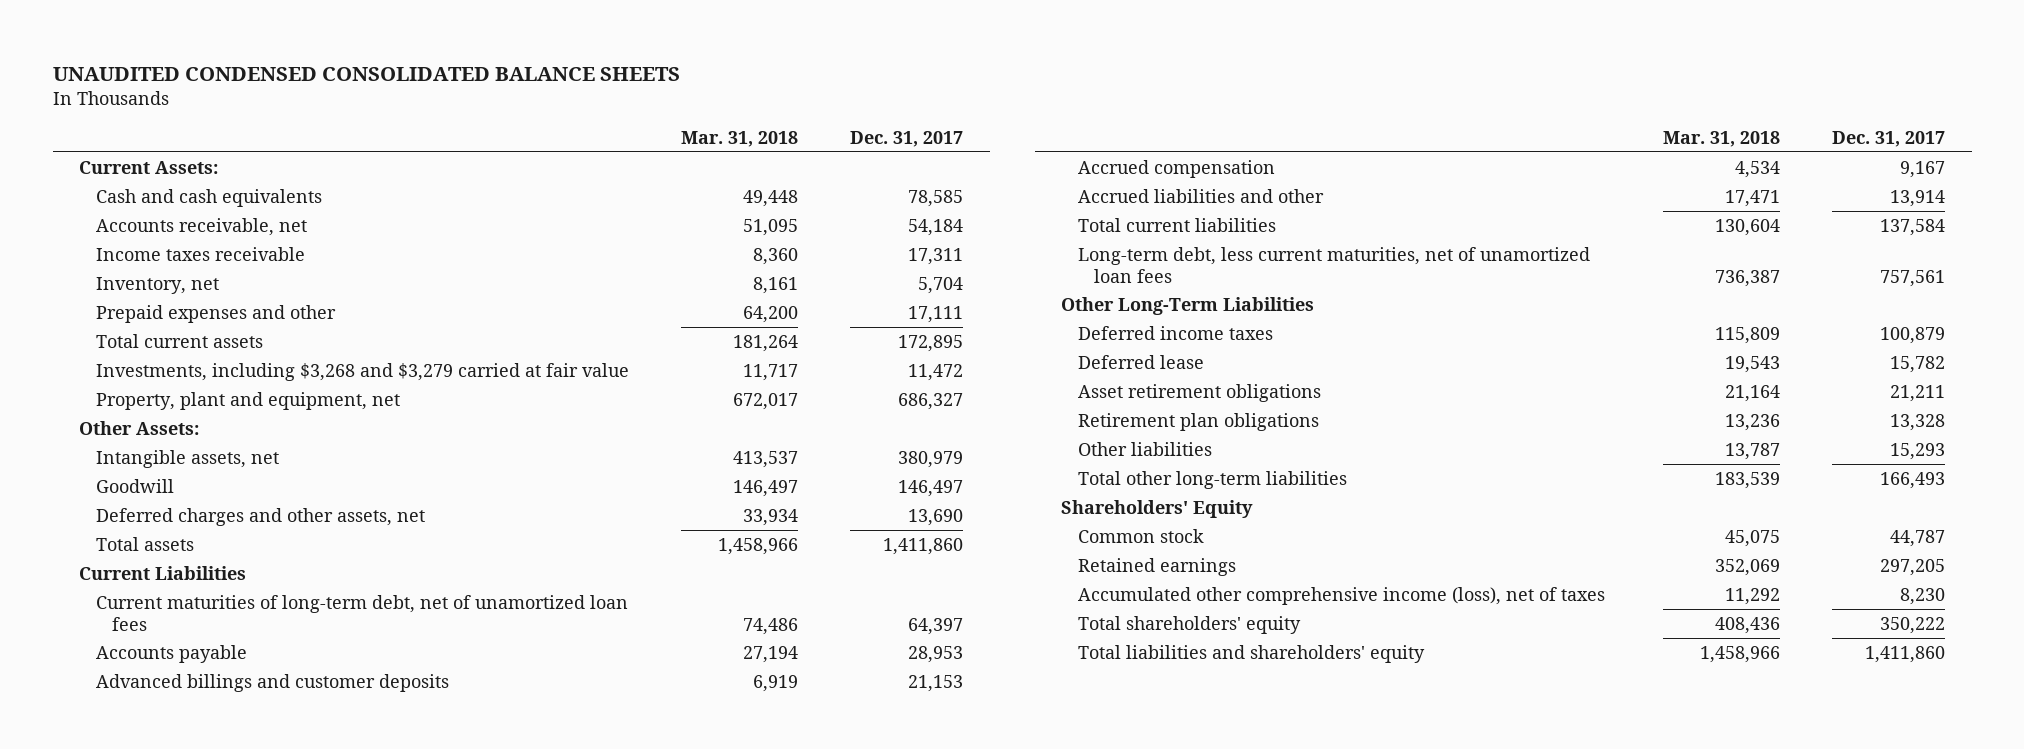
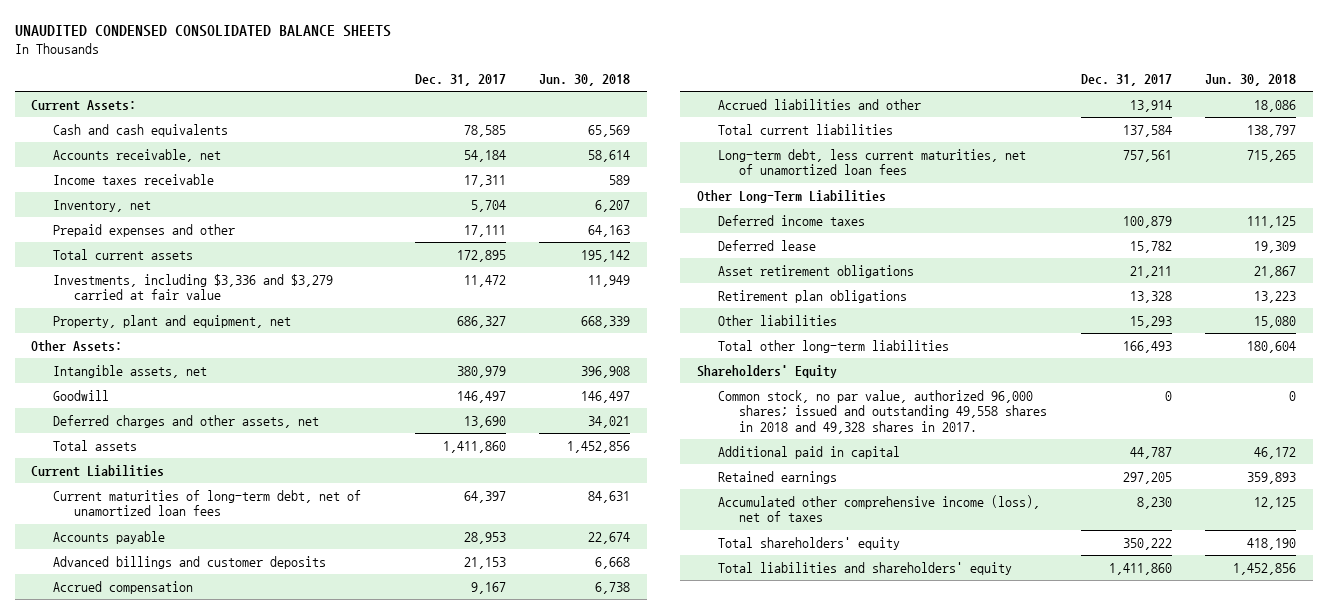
- | Mar. 31, 2018 | Dec. 31, 2017
+ | Dec. 31, 2017 | Jun. 30, 2018
- Investments, including $3,268 and $3,279 carried at fair value | 11,717 | 11,472
+ Investments, including $3,336 and $3,279 carried at fair value | 11,472 | 11,949
- Common stock | 45,075 | 44,787
+ Common stock, no par value, authorized 96,000 shares; issued and outstanding 49,558 shares in 2018 and 49,328 shares in 2017. | 0 | 0
+ Additional paid in capital | 44,787 | 46,172

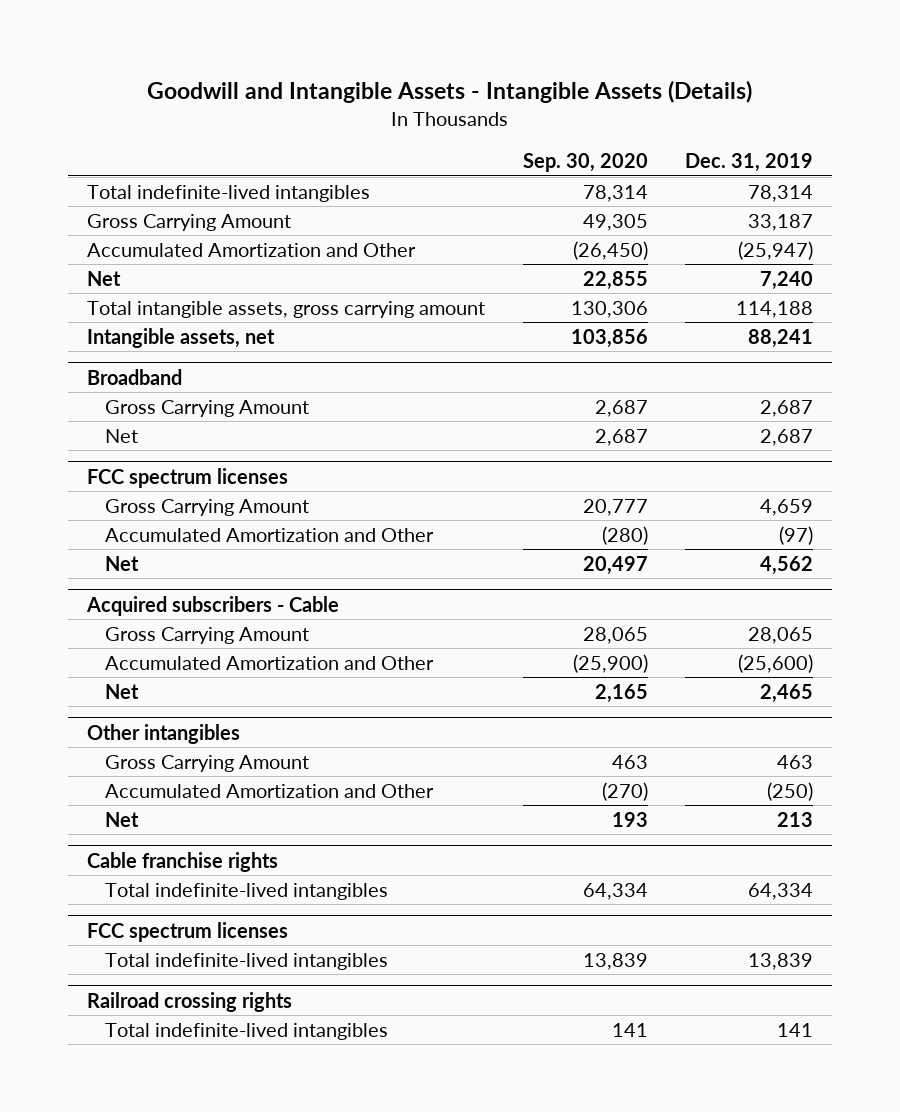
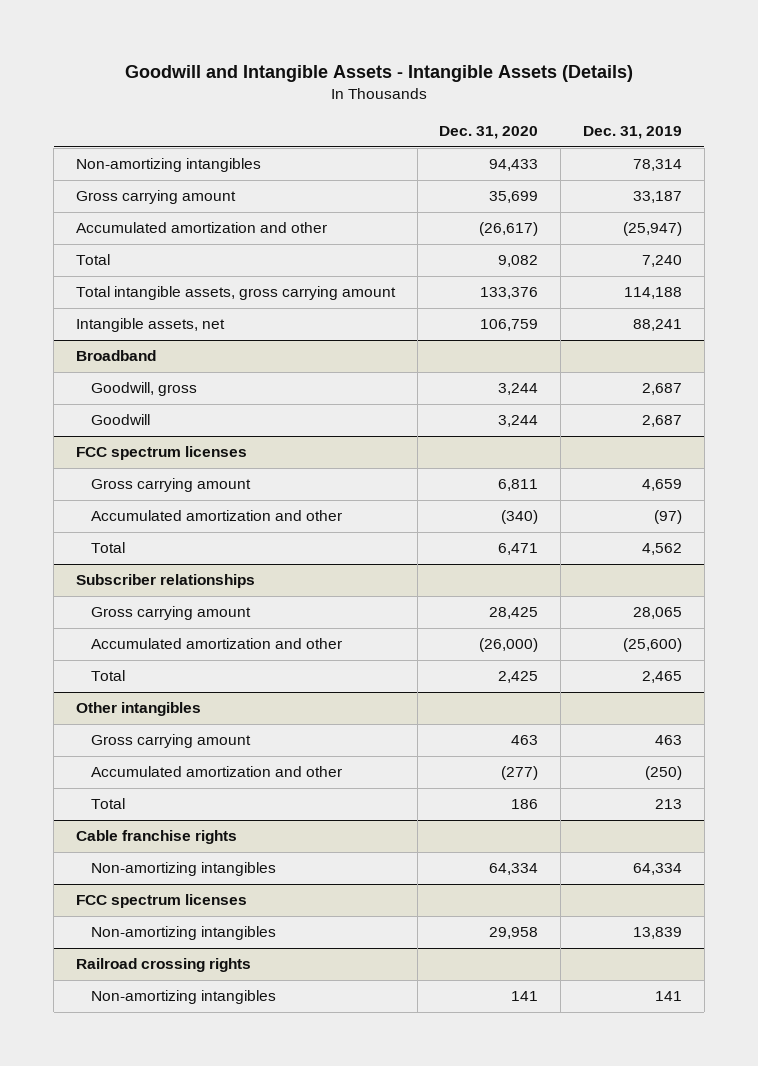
- | Sep. 30, 2020 | Dec. 31, 2019
+ | Dec. 31, 2020 | Dec. 31, 2019
- Total indefinite-lived intangibles | 78,314 | 78,314
- Gross Carrying Amount | 49,305 | 33,187
- Accumulated Amortization and Other | (26,450) | (25,947)
- Net | 22,855 | 7,240
+ Non-amortizing intangibles | 94,433 | 78,314
+ Gross carrying amount | 35,699 | 33,187
+ Accumulated amortization and other | (26,617) | (25,947)
+ Total | 9,082 | 7,240
@ Broadband
- Gross Carrying Amount | 2,687 | 2,687
- Net | 2,687 | 2,687
+ Goodwill, gross | 3,244 | 2,687
+ Goodwill | 3,244 | 2,687
@ FCC spectrum licenses
- Gross Carrying Amount | 20,777 | 4,659
- Accumulated Amortization and Other | (280) | (97)
- Net | 20,497 | 4,562
- Acquired subscribers - Cable
- Gross Carrying Amount | 28,065 | 28,065
- Accumulated Amortization and Other | (25,900) | (25,600)
- Net | 2,165 | 2,465
@ FCC spectrum licenses
+ Gross carrying amount | 6,811 | 4,659
+ Accumulated amortization and other | (340) | (97)
+ Total | 6,471 | 4,562
+ Subscriber relationships
+ Gross carrying amount | 28,425 | 28,065
+ Accumulated amortization and other | (26,000) | (25,600)
+ Total | 2,425 | 2,465
@ Other intangibles
- Gross Carrying Amount | 463 | 463
- Accumulated Amortization and Other | (270) | (250)
- Net | 193 | 213
+ Gross carrying amount | 463 | 463
+ Accumulated amortization and other | (277) | (250)
+ Total | 186 | 213
@ Cable franchise rights
- Total indefinite-lived intangibles | 64,334 | 64,334
+ Non-amortizing intangibles | 64,334 | 64,334
@ FCC spectrum licenses
- Total indefinite-lived intangibles | 13,839 | 13,839
+ Non-amortizing intangibles | 29,958 | 13,839
@ Railroad crossing rights
- Total indefinite-lived intangibles | 141 | 141
+ Non-amortizing intangibles | 141 | 141

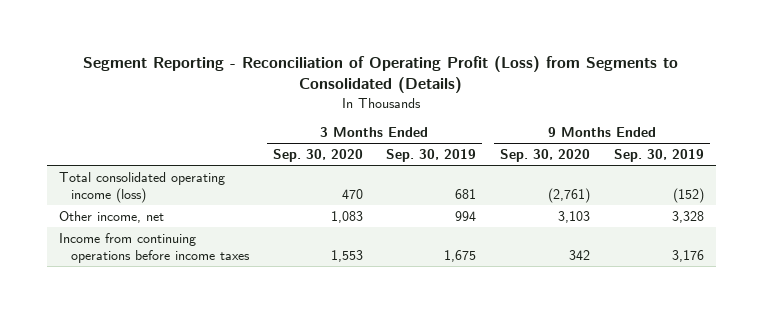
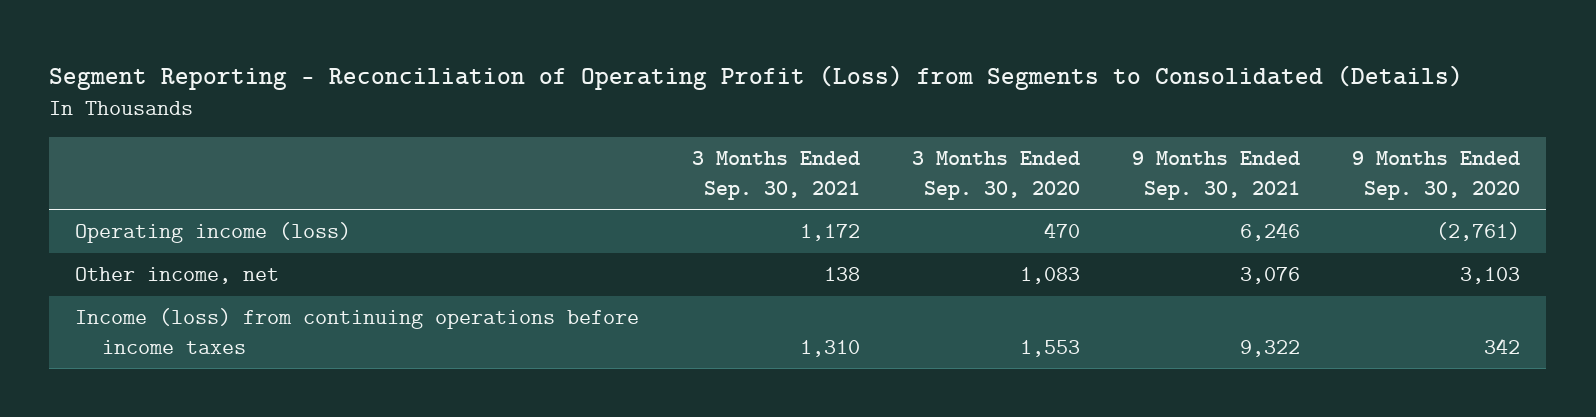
- | 3 Months Ended Sep. 30, 2020 | 3 Months Ended Sep. 30, 2019 | 9 Months Ended Sep. 30, 2020 | 9 Months Ended Sep. 30, 2019
+ | 3 Months Ended Sep. 30, 2021 | 3 Months Ended Sep. 30, 2020 | 9 Months Ended Sep. 30, 2021 | 9 Months Ended Sep. 30, 2020
- Total consolidated operating income (loss) | 470 | 681 | (2,761) | (152)
+ Operating income (loss) | 1,172 | 470 | 6,246 | (2,761)
- Income from continuing operations before income taxes | 1,553 | 1,675 | 342 | 3,176
+ Income (loss) from continuing operations before income taxes | 1,310 | 1,553 | 9,322 | 342

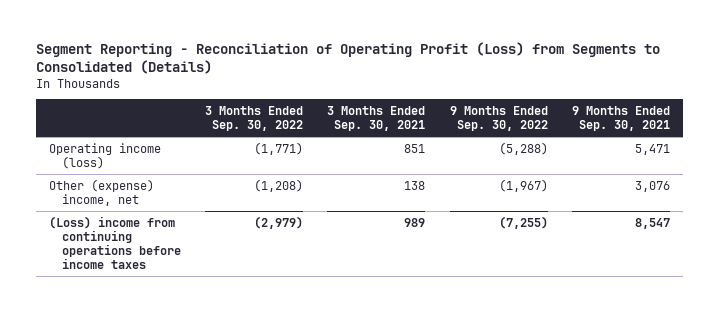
- | 3 Months Ended Sep. 30, 2021 | 3 Months Ended Sep. 30, 2020 | 9 Months Ended Sep. 30, 2021 | 9 Months Ended Sep. 30, 2020
+ | 3 Months Ended Sep. 30, 2022 | 3 Months Ended Sep. 30, 2021 | 9 Months Ended Sep. 30, 2022 | 9 Months Ended Sep. 30, 2021
- Operating income (loss) | 1,172 | 470 | 6,246 | (2,761)
- Other income, net | 138 | 1,083 | 3,076 | 3,103
- Income (loss) from continuing operations before income taxes | 1,310 | 1,553 | 9,322 | 342
+ Operating income (loss) | (1,771) | 851 | (5,288) | 5,471
+ Other (expense) income, net | (1,208) | 138 | (1,967) | 3,076
+ (Loss) income from continuing operations before income taxes | (2,979) | 989 | (7,255) | 8,547

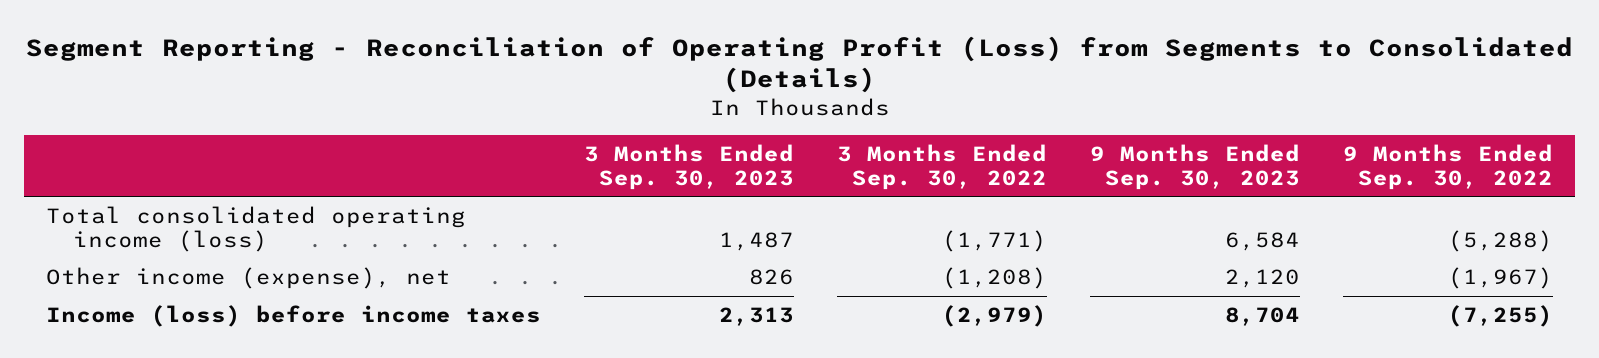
- | 3 Months Ended Sep. 30, 2022 | 3 Months Ended Sep. 30, 2021 | 9 Months Ended Sep. 30, 2022 | 9 Months Ended Sep. 30, 2021
+ | 3 Months Ended Sep. 30, 2023 | 3 Months Ended Sep. 30, 2022 | 9 Months Ended Sep. 30, 2023 | 9 Months Ended Sep. 30, 2022
- Operating income (loss) | (1,771) | 851 | (5,288) | 5,471
- Other (expense) income, net | (1,208) | 138 | (1,967) | 3,076
- (Loss) income from continuing operations before income taxes | (2,979) | 989 | (7,255) | 8,547
+ Total consolidated operating income (loss) | 1,487 | (1,771) | 6,584 | (5,288)
+ Other income (expense), net | 826 | (1,208) | 2,120 | (1,967)
+ Income (loss) before income taxes | 2,313 | (2,979) | 8,704 | (7,255)

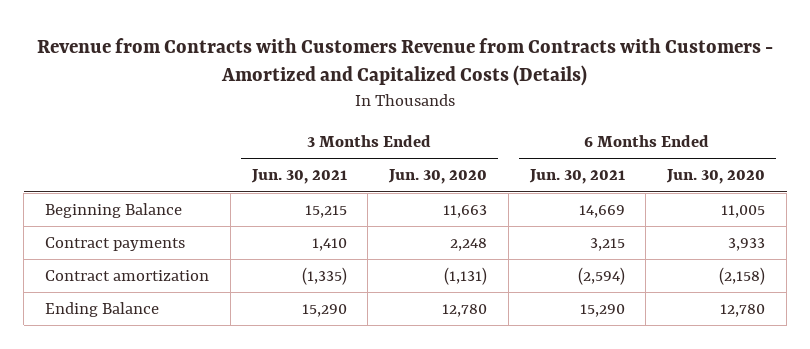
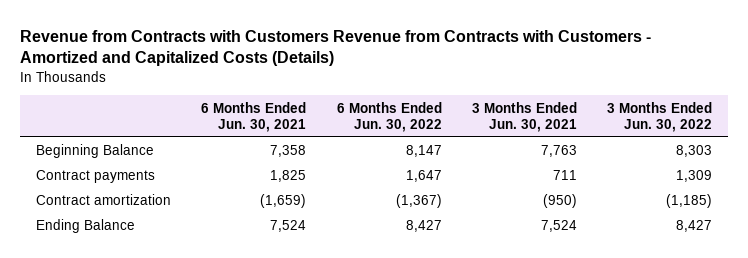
- | 3 Months Ended Jun. 30, 2021 | 3 Months Ended Jun. 30, 2020 | 6 Months Ended Jun. 30, 2021 | 6 Months Ended Jun. 30, 2020
+ | 6 Months Ended Jun. 30, 2021 | 6 Months Ended Jun. 30, 2022 | 3 Months Ended Jun. 30, 2021 | 3 Months Ended Jun. 30, 2022
- Beginning Balance | 15,215 | 11,663 | 14,669 | 11,005
- Contract payments | 1,410 | 2,248 | 3,215 | 3,933
- Contract amortization | (1,335) | (1,131) | (2,594) | (2,158)
- Ending Balance | 15,290 | 12,780 | 15,290 | 12,780
+ Beginning Balance | 7,358 | 8,147 | 7,763 | 8,303
+ Contract payments | 1,825 | 1,647 | 711 | 1,309
+ Contract amortization | (1,659) | (1,367) | (950) | (1,185)
+ Ending Balance | 7,524 | 8,427 | 7,524 | 8,427

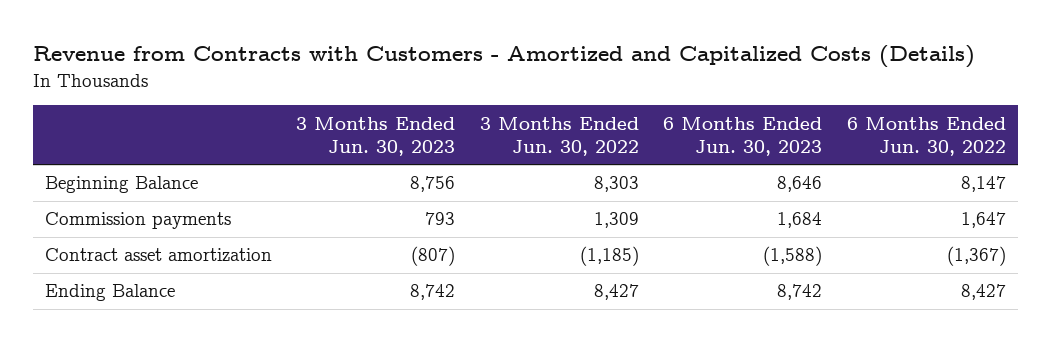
- Revenue from Contracts with Customers Revenue from Contracts with Customers - Amortized and Capitalized Costs (Details)
+ Revenue from Contracts with Customers - Amortized and Capitalized Costs (Details)
- | 6 Months Ended Jun. 30, 2021 | 6 Months Ended Jun. 30, 2022 | 3 Months Ended Jun. 30, 2021 | 3 Months Ended Jun. 30, 2022
+ | 3 Months Ended Jun. 30, 2023 | 3 Months Ended Jun. 30, 2022 | 6 Months Ended Jun. 30, 2023 | 6 Months Ended Jun. 30, 2022
- Contract payments | 1,825 | 1,647 | 711 | 1,309
- Contract amortization | (1,659) | (1,367) | (950) | (1,185)
+ Commission payments | 793 | 1,309 | 1,684 | 1,647
+ Contract asset amortization | (807) | (1,185) | (1,588) | (1,367)

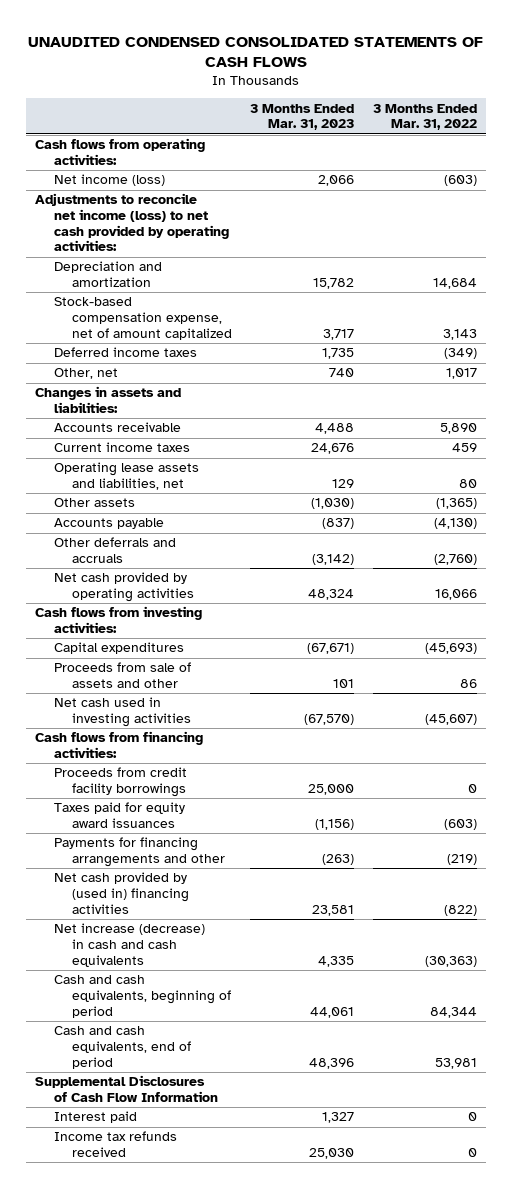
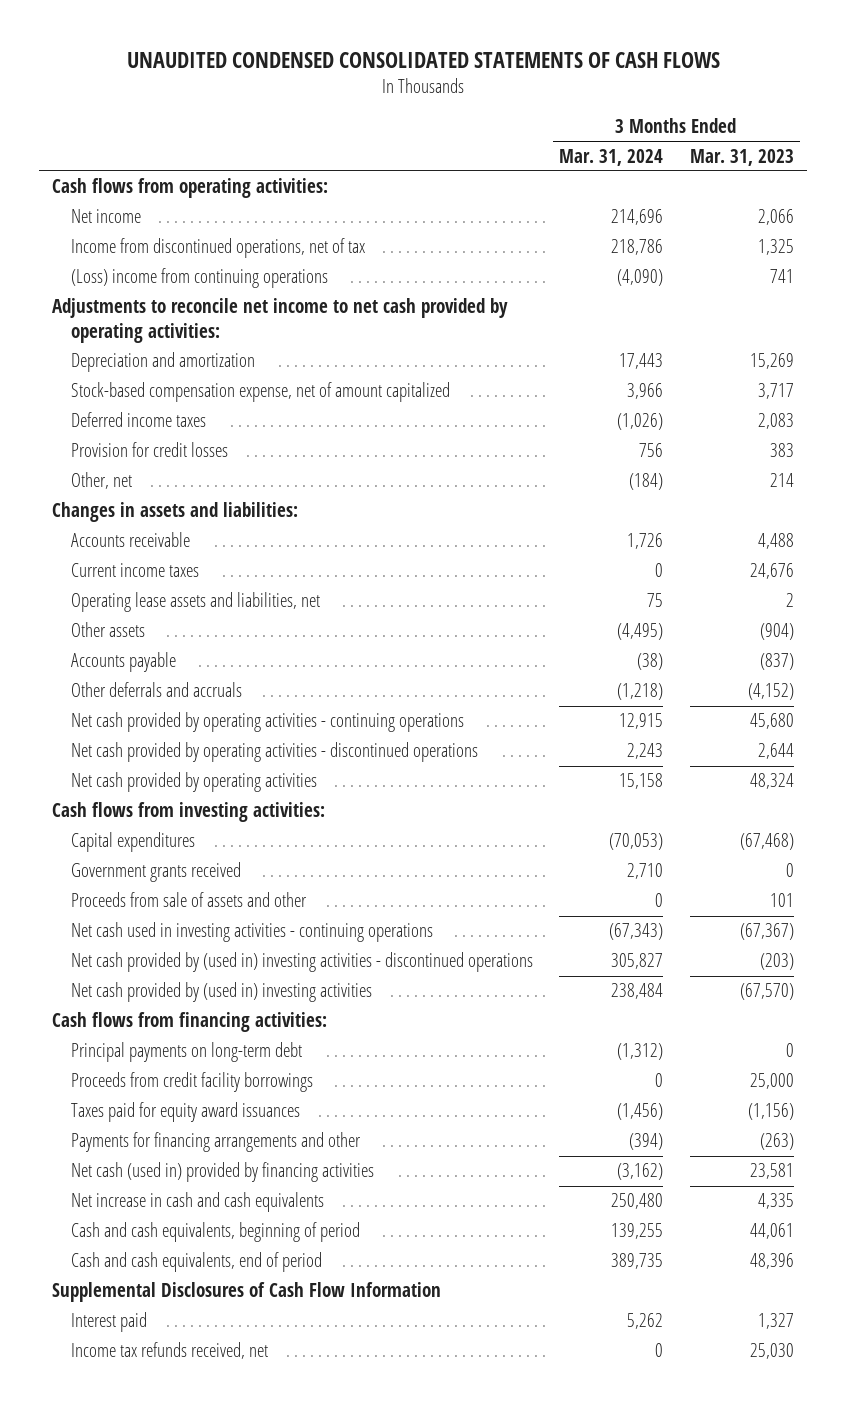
- | 3 Months Ended Mar. 31, 2023 | 3 Months Ended Mar. 31, 2022
+ | 3 Months Ended Mar. 31, 2024 | 3 Months Ended Mar. 31, 2023
- Net income (loss) | 2,066 | (603)
- Adjustments to reconcile net income (loss) to net cash provided by operating activities:
- Depreciation and amortization | 15,782 | 14,684
+ Net income | 214,696 | 2,066
+ Income from discontinued operations, net of tax | 218,786 | 1,325
+ (Loss) income from continuing operations | (4,090) | 741
+ Adjustments to reconcile net income to net cash provided by operating activities:
+ Depreciation and amortization | 17,443 | 15,269
- Deferred income taxes | 1,735 | (349)
- Other, net | 740 | 1,017
+ Deferred income taxes | (1,026) | 2,083
+ Provision for credit losses | 756 | 383
+ Other, net | (184) | 214
- Operating lease assets and liabilities, net | 129 | 80
- Other assets | (1,030) | (1,365)
+ Operating lease assets and liabilities, net | 75 | 2
+ Other assets | (4,495) | (904)
- Other deferrals and accruals | (3,142) | (2,760)
+ Other deferrals and accruals | (1,218) | (4,152)
+ Net cash provided by operating activities - continuing operations | 12,915 | 45,680
+ Net cash provided by operating activities - discontinued operations | 2,243 | 2,644
- Capital expenditures | (67,671) | (45,693)
+ Capital expenditures | (70,053) | (67,468)
+ Government grants received | 2,710 | 0
- Net cash used in investing activities | (67,570) | (45,607)
+ Net cash used in investing activities - continuing operations | (67,343) | (67,367)
+ Net cash provided by (used in) investing activities - discontinued operations | 305,827 | (203)
+ Net cash provided by (used in) investing activities | 238,484 | (67,570)
+ Principal payments on long-term debt | (1,312) | 0
- Net cash provided by (used in) financing activities | 23,581 | (822)
- Net increase (decrease) in cash and cash equivalents | 4,335 | (30,363)
+ Net cash (used in) provided by financing activities | (3,162) | 23,581
+ Net increase in cash and cash equivalents | 250,480 | 4,335
- Income tax refunds received | 25,030 | 0
+ Income tax refunds received, net | 0 | 25,030

